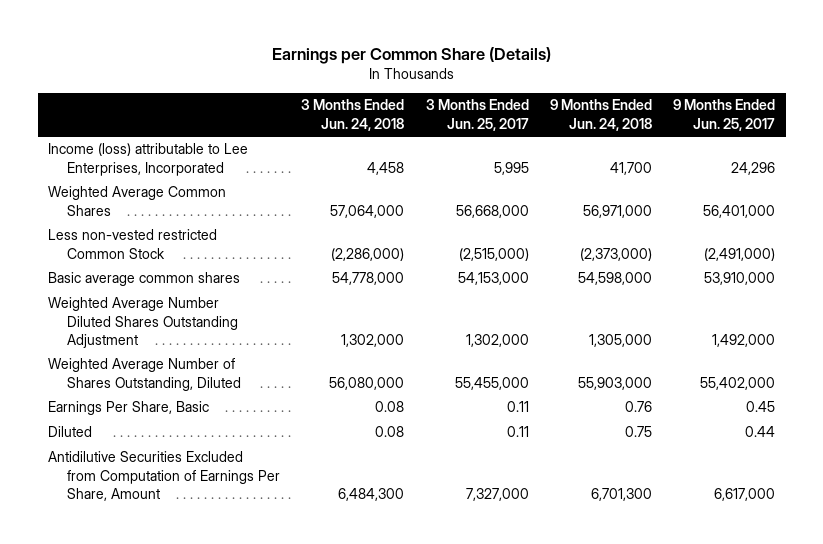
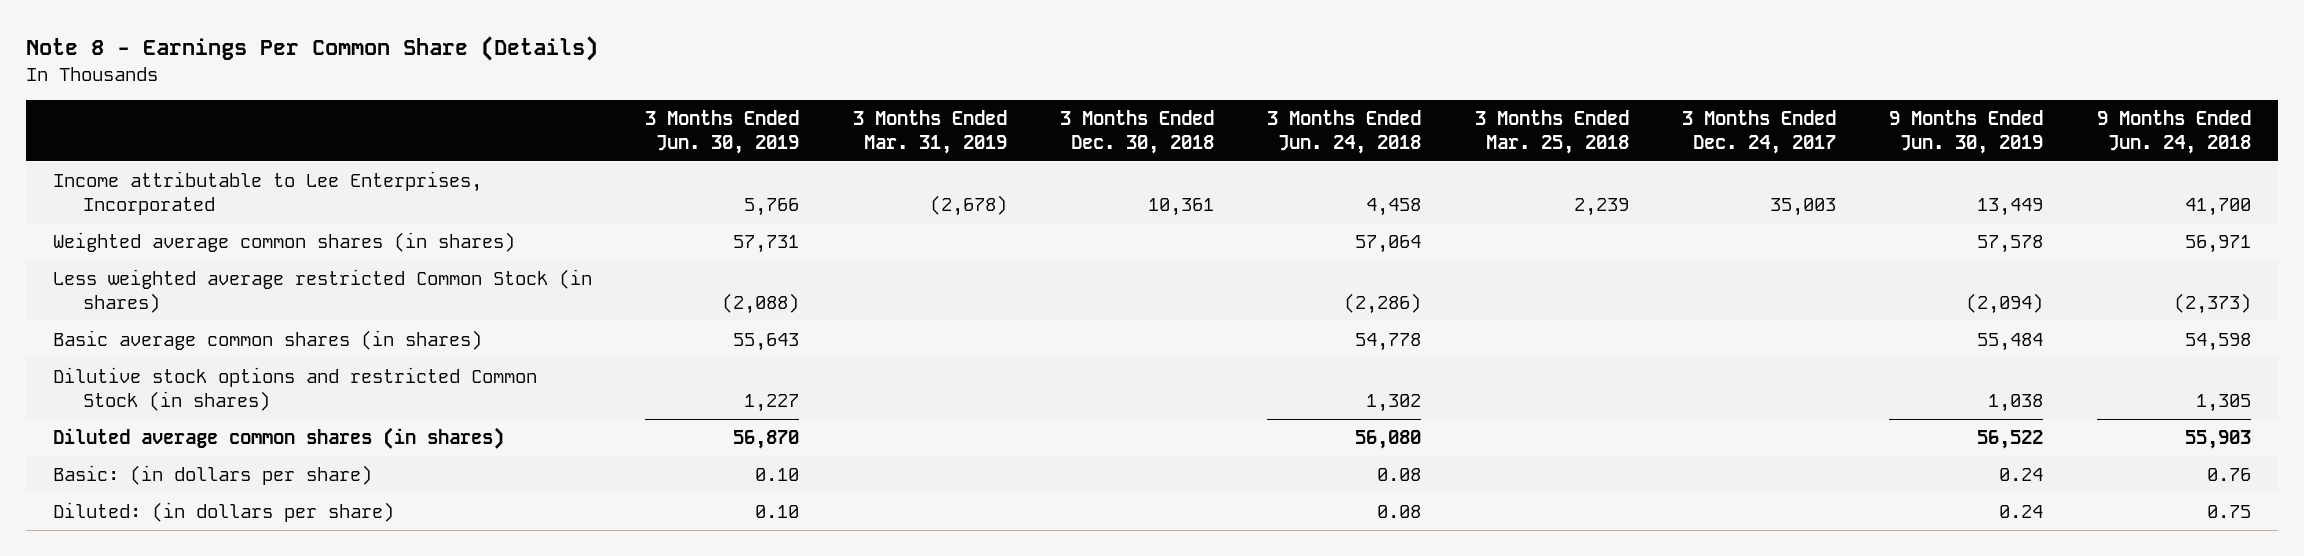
- Earnings per Common Share (Details)
+ Note 8 - Earnings Per Common Share (Details)
- | 3 Months Ended Jun. 24, 2018 | 3 Months Ended Jun. 25, 2017 | 9 Months Ended Jun. 24, 2018 | 9 Months Ended Jun. 25, 2017
+ | 3 Months Ended Jun. 30, 2019 | 3 Months Ended Mar. 31, 2019 | 3 Months Ended Dec. 30, 2018 | 3 Months Ended Jun. 24, 2018 | 3 Months Ended Mar. 25, 2018 | 3 Months Ended Dec. 24, 2017 | 9 Months Ended Jun. 30, 2019 | 9 Months Ended Jun. 24, 2018
- Income (loss) attributable to Lee Enterprises, Incorporated | 4,458 | 5,995 | 41,700 | 24,296
- Weighted Average Common Shares | 57,064,000 | 56,668,000 | 56,971,000 | 56,401,000
- Less non-vested restricted Common Stock | (2,286,000) | (2,515,000) | (2,373,000) | (2,491,000)
- Basic average common shares | 54,778,000 | 54,153,000 | 54,598,000 | 53,910,000
- Weighted Average Number Diluted Shares Outstanding Adjustment | 1,302,000 | 1,302,000 | 1,305,000 | 1,492,000
- Weighted Average Number of Shares Outstanding, Diluted | 56,080,000 | 55,455,000 | 55,903,000 | 55,402,000
- Earnings Per Share, Basic | 0.08 | 0.11 | 0.76 | 0.45
- Diluted | 0.08 | 0.11 | 0.75 | 0.44
- Antidilutive Securities Excluded from Computation of Earnings Per Share, Amount | 6,484,300 | 7,327,000 | 6,701,300 | 6,617,000
+ Income attributable to Lee Enterprises, Incorporated | 5,766 | (2,678) | 10,361 | 4,458 | 2,239 | 35,003 | 13,449 | 41,700
+ Weighted average common shares (in shares) | 57,731 | | | 57,064 | | | 57,578 | 56,971
+ Less weighted average restricted Common Stock (in shares) | (2,088) | | | (2,286) | | | (2,094) | (2,373)
+ Basic average common shares (in shares) | 55,643 | | | 54,778 | | | 55,484 | 54,598
+ Dilutive stock options and restricted Common Stock (in shares) | 1,227 | | | 1,302 | | | 1,038 | 1,305
+ Diluted average common shares (in shares) | 56,870 | | | 56,080 | | | 56,522 | 55,903
+ Basic: (in dollars per share) | 0.10 | | | 0.08 | | | 0.24 | 0.76
+ Diluted: (in dollars per share) | 0.10 | | | 0.08 | | | 0.24 | 0.75

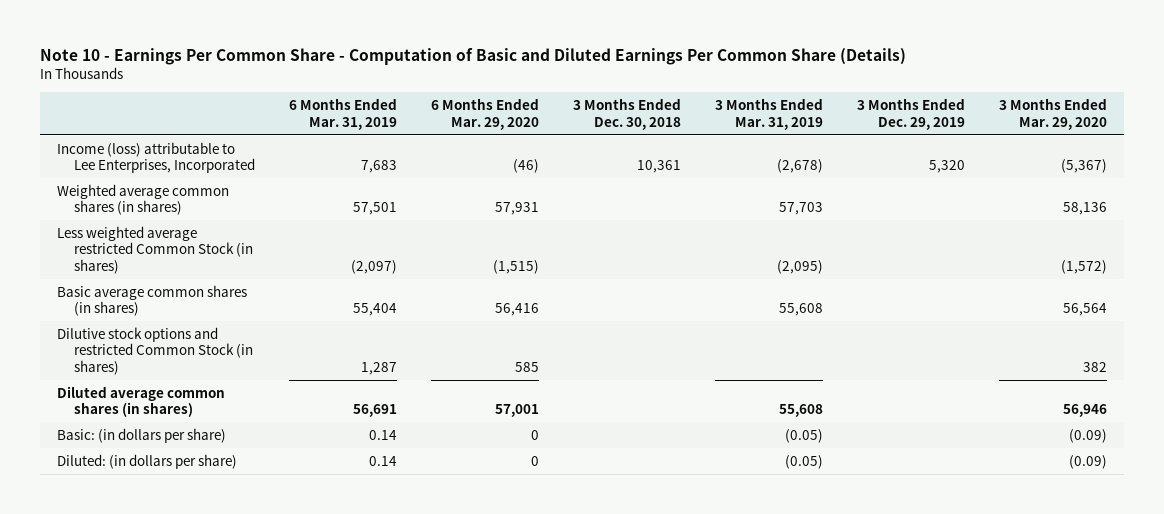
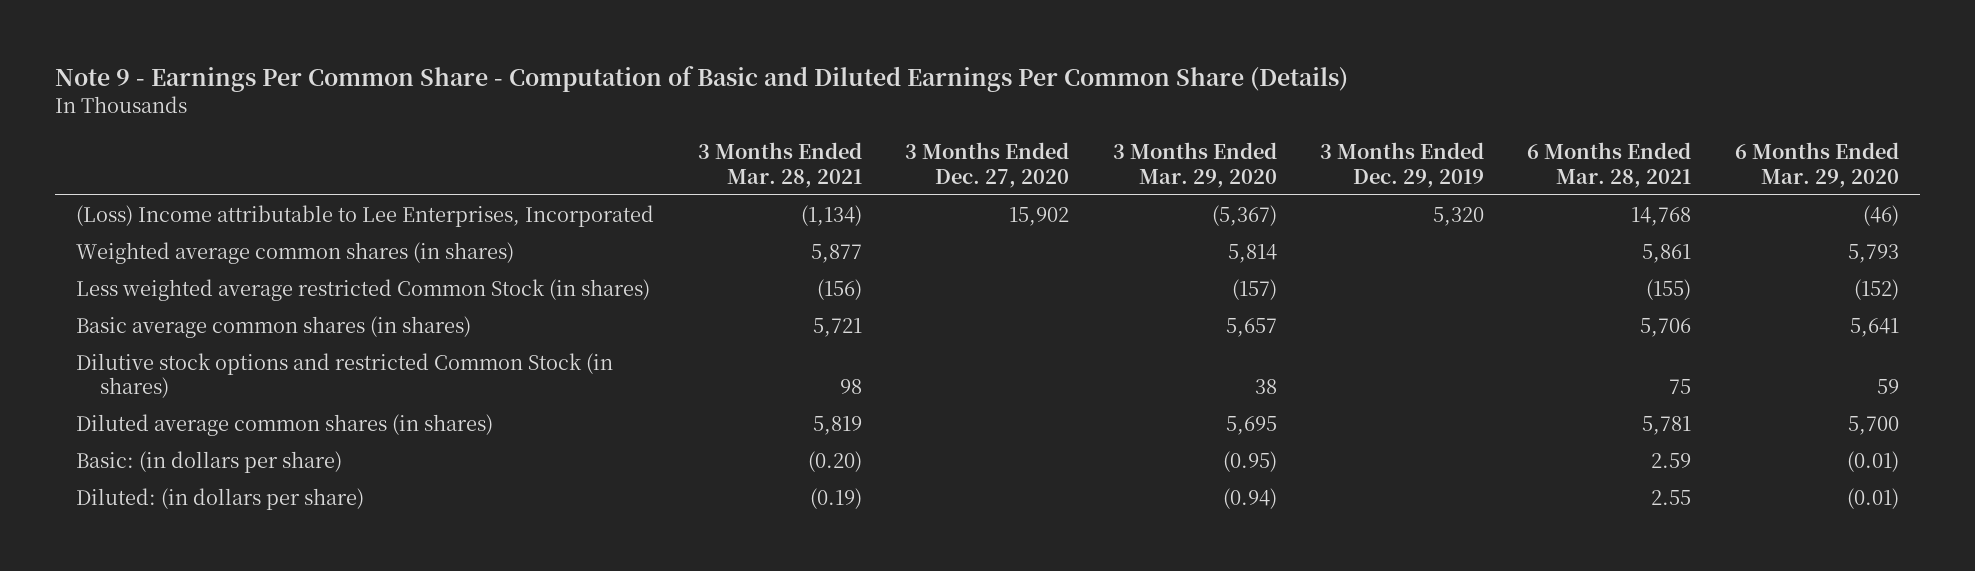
- Note 10 - Earnings Per Common Share - Computation of Basic and Diluted Earnings Per Common Share (Details)
+ Note 9 - Earnings Per Common Share - Computation of Basic and Diluted Earnings Per Common Share (Details)
- | 6 Months Ended Mar. 31, 2019 | 6 Months Ended Mar. 29, 2020 | 3 Months Ended Dec. 30, 2018 | 3 Months Ended Mar. 31, 2019 | 3 Months Ended Dec. 29, 2019 | 3 Months Ended Mar. 29, 2020
+ | 3 Months Ended Mar. 28, 2021 | 3 Months Ended Dec. 27, 2020 | 3 Months Ended Mar. 29, 2020 | 3 Months Ended Dec. 29, 2019 | 6 Months Ended Mar. 28, 2021 | 6 Months Ended Mar. 29, 2020
- Income (loss) attributable to Lee Enterprises, Incorporated | 7,683 | (46) | 10,361 | (2,678) | 5,320 | (5,367)
- Weighted average common shares (in shares) | 57,501 | 57,931 | | 57,703 | | 58,136
- Less weighted average restricted Common Stock (in shares) | (2,097) | (1,515) | | (2,095) | | (1,572)
- Basic average common shares (in shares) | 55,404 | 56,416 | | 55,608 | | 56,564
- Dilutive stock options and restricted Common Stock (in shares) | 1,287 | 585 | | | | 382
- Diluted average common shares (in shares) | 56,691 | 57,001 | | 55,608 | | 56,946
- Basic: (in dollars per share) | 0.14 | 0 | | (0.05) | | (0.09)
- Diluted: (in dollars per share) | 0.14 | 0 | | (0.05) | | (0.09)
+ (Loss) Income attributable to Lee Enterprises, Incorporated | (1,134) | 15,902 | (5,367) | 5,320 | 14,768 | (46)
+ Weighted average common shares (in shares) | 5,877 | | 5,814 | | 5,861 | 5,793
+ Less weighted average restricted Common Stock (in shares) | (156) | | (157) | | (155) | (152)
+ Basic average common shares (in shares) | 5,721 | | 5,657 | | 5,706 | 5,641
+ Dilutive stock options and restricted Common Stock (in shares) | 98 | | 38 | | 75 | 59
+ Diluted average common shares (in shares) | 5,819 | | 5,695 | | 5,781 | 5,700
+ Basic: (in dollars per share) | (0.20) | | (0.95) | | 2.59 | (0.01)
+ Diluted: (in dollars per share) | (0.19) | | (0.94) | | 2.55 | (0.01)

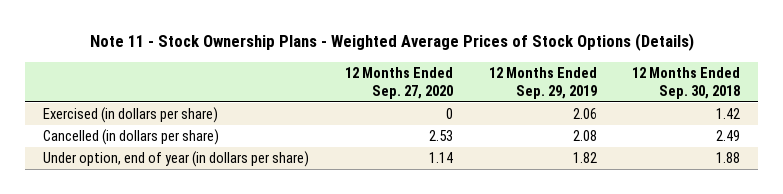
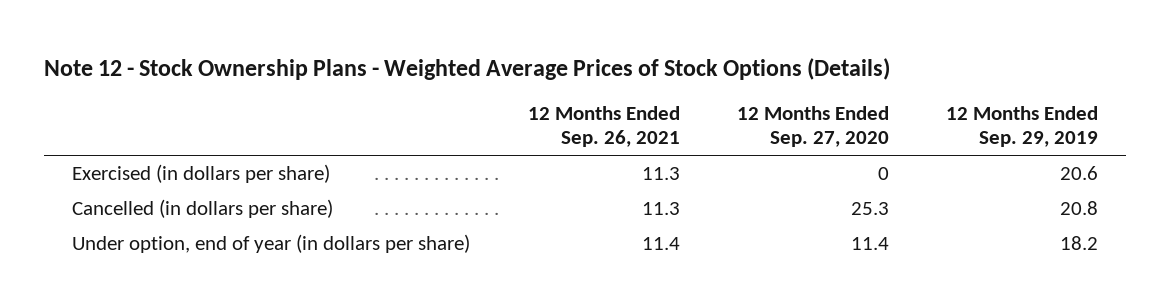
- Note 11 - Stock Ownership Plans - Weighted Average Prices of Stock Options (Details)
+ Note 12 - Stock Ownership Plans - Weighted Average Prices of Stock Options (Details)
- | 12 Months Ended Sep. 27, 2020 | 12 Months Ended Sep. 29, 2019 | 12 Months Ended Sep. 30, 2018
+ | 12 Months Ended Sep. 26, 2021 | 12 Months Ended Sep. 27, 2020 | 12 Months Ended Sep. 29, 2019
- Exercised (in dollars per share) | 0 | 2.06 | 1.42
- Cancelled (in dollars per share) | 2.53 | 2.08 | 2.49
- Under option, end of year (in dollars per share) | 1.14 | 1.82 | 1.88
+ Exercised (in dollars per share) | 11.3 | 0 | 20.6
+ Cancelled (in dollars per share) | 11.3 | 25.3 | 20.8
+ Under option, end of year (in dollars per share) | 11.4 | 11.4 | 18.2

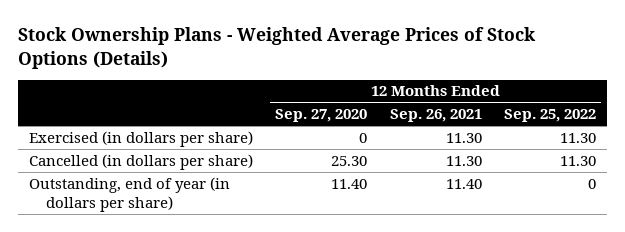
- Note 12 - Stock Ownership Plans - Weighted Average Prices of Stock Options (Details)
+ Stock Ownership Plans - Weighted Average Prices of Stock Options (Details)
- | 12 Months Ended Sep. 26, 2021 | 12 Months Ended Sep. 27, 2020 | 12 Months Ended Sep. 29, 2019
+ | 12 Months Ended Sep. 27, 2020 | 12 Months Ended Sep. 26, 2021 | 12 Months Ended Sep. 25, 2022
- Exercised (in dollars per share) | 11.3 | 0 | 20.6
- Cancelled (in dollars per share) | 11.3 | 25.3 | 20.8
- Under option, end of year (in dollars per share) | 11.4 | 11.4 | 18.2
+ Exercised (in dollars per share) | 0 | 11.30 | 11.30
+ Cancelled (in dollars per share) | 25.30 | 11.30 | 11.30
+ Outstanding, end of year (in dollars per share) | 11.40 | 11.40 | 0

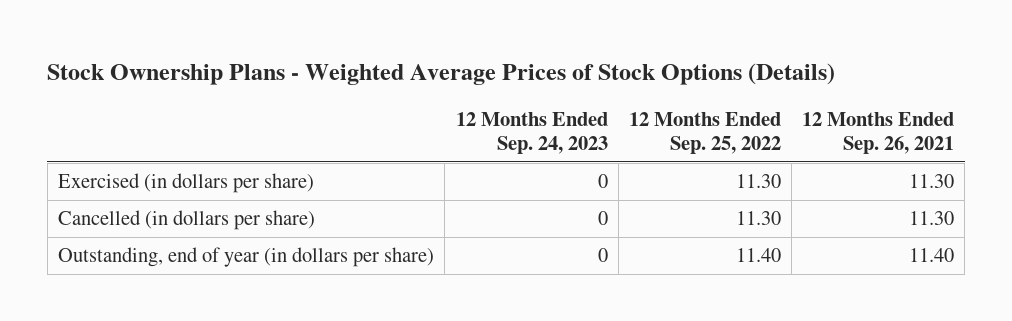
- | 12 Months Ended Sep. 27, 2020 | 12 Months Ended Sep. 26, 2021 | 12 Months Ended Sep. 25, 2022
+ | 12 Months Ended Sep. 24, 2023 | 12 Months Ended Sep. 25, 2022 | 12 Months Ended Sep. 26, 2021
- Outstanding, end of year (in dollars per share) | 11.40 | 11.40 | 0
+ Outstanding, end of year (in dollars per share) | 0 | 11.40 | 11.40

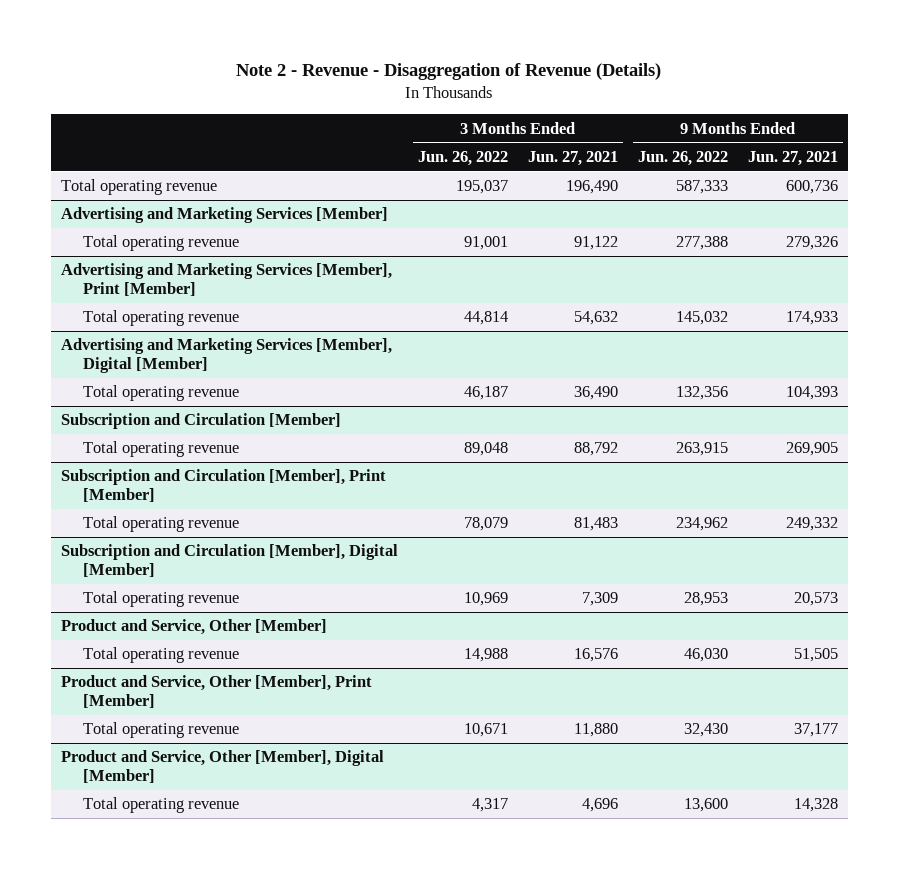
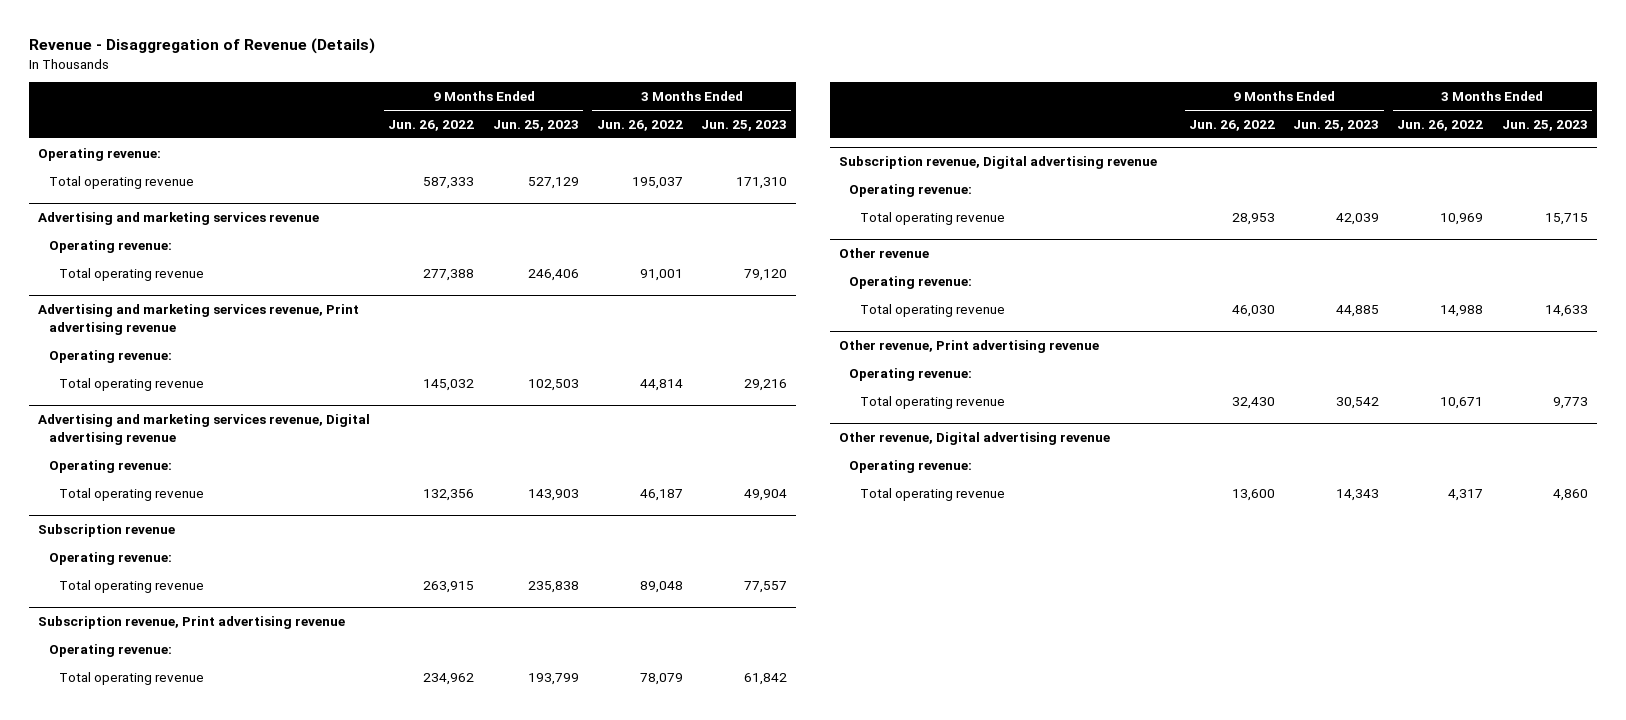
- Note 2 - Revenue - Disaggregation of Revenue (Details)
+ Revenue - Disaggregation of Revenue (Details)
- | 3 Months Ended Jun. 26, 2022 | 3 Months Ended Jun. 27, 2021 | 9 Months Ended Jun. 26, 2022 | 9 Months Ended Jun. 27, 2021
+ | 9 Months Ended Jun. 26, 2022 | 9 Months Ended Jun. 25, 2023 | 3 Months Ended Jun. 26, 2022 | 3 Months Ended Jun. 25, 2023
+ Operating revenue:
- Advertising and Marketing Services [Member]
+ Advertising and marketing services revenue
+ Operating revenue:
- Advertising and Marketing Services [Member], Print [Member]
+ Advertising and marketing services revenue, Print advertising revenue
+ Operating revenue:
- Advertising and Marketing Services [Member], Digital [Member]
+ Advertising and marketing services revenue, Digital advertising revenue
+ Operating revenue:
- Subscription and Circulation [Member]
+ Subscription revenue
+ Operating revenue:
- Subscription and Circulation [Member], Print [Member]
+ Subscription revenue, Print advertising revenue
+ Operating revenue:
- Subscription and Circulation [Member], Digital [Member]
+ Subscription revenue, Digital advertising revenue
+ Operating revenue:
- Product and Service, Other [Member]
+ Other revenue
+ Operating revenue:
- Product and Service, Other [Member], Print [Member]
+ Other revenue, Print advertising revenue
+ Operating revenue:
- Product and Service, Other [Member], Digital [Member]
+ Other revenue, Digital advertising revenue
+ Operating revenue:

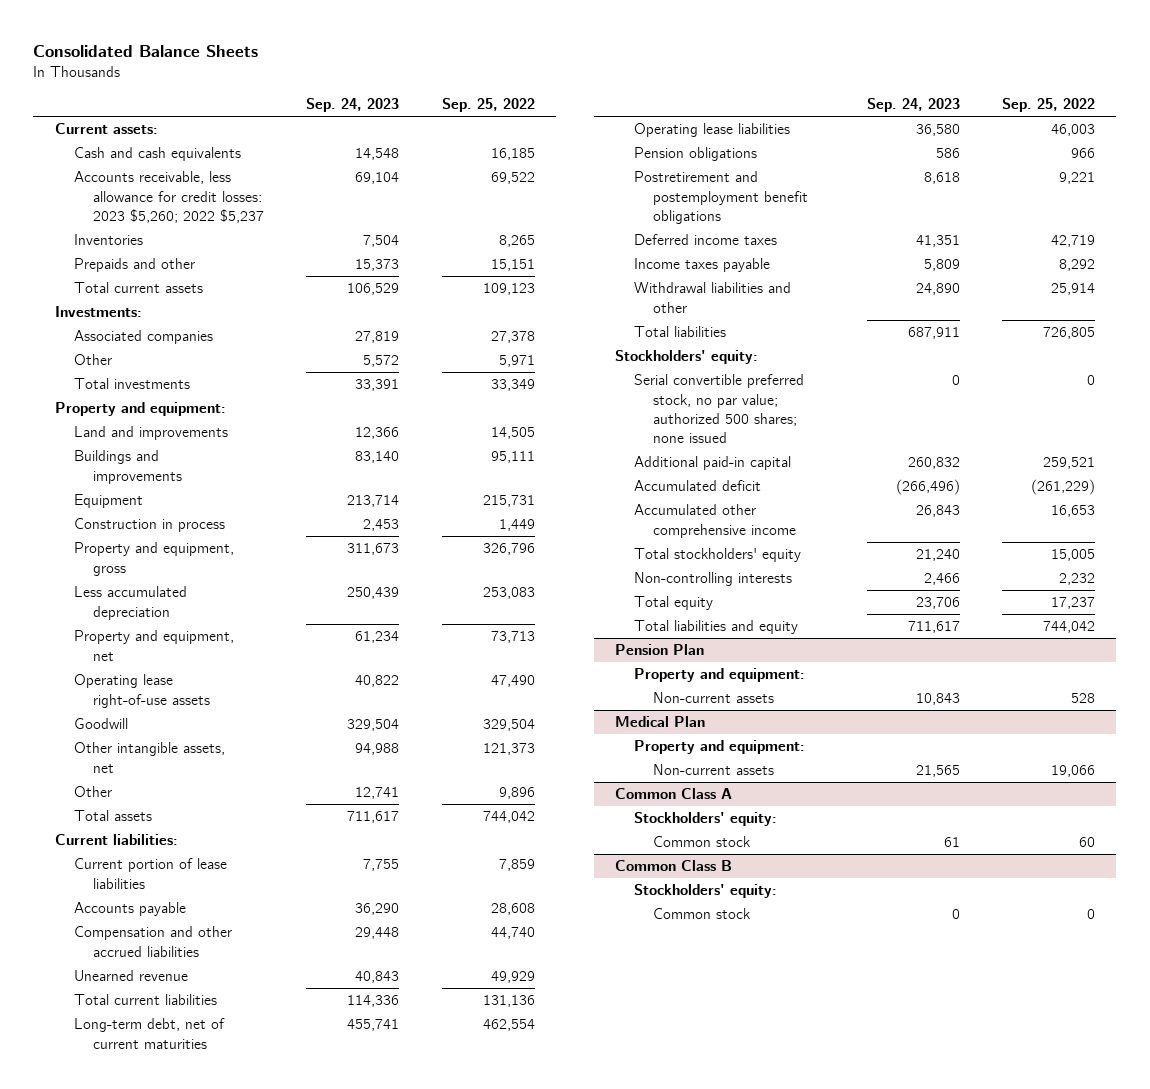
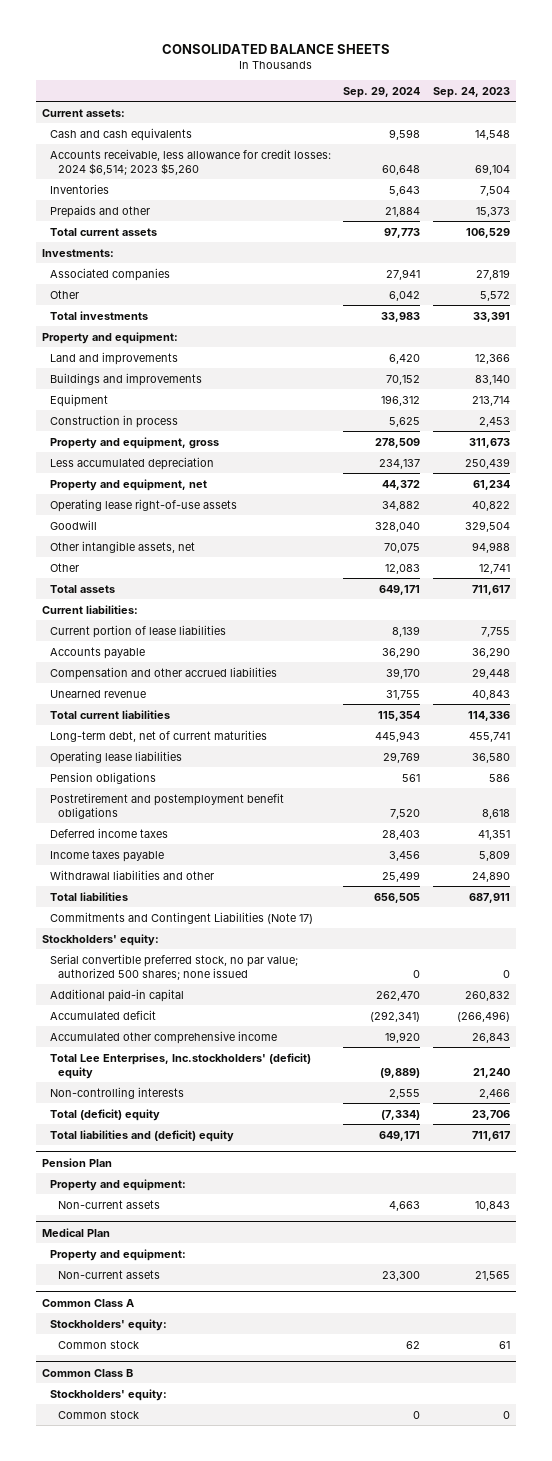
- Consolidated Balance Sheets
+ CONSOLIDATED BALANCE SHEETS
- | Sep. 24, 2023 | Sep. 25, 2022
+ | Sep. 29, 2024 | Sep. 24, 2023
- Accounts receivable, less allowance for credit losses: 2023 $5,260; 2022 $5,237 | 69,104 | 69,522
+ Accounts receivable, less allowance for credit losses: 2024 $6,514; 2023 $5,260 | 60,648 | 69,104
+ Commitments and Contingent Liabilities (Note 17)
- Total stockholders' equity | 21,240 | 15,005
+ Total Lee Enterprises, Inc.stockholders' (deficit) equity | (9,889) | 21,240
- Total equity | 23,706 | 17,237
- Total liabilities and equity | 711,617 | 744,042
+ Total (deficit) equity | (7,334) | 23,706
+ Total liabilities and (deficit) equity | 649,171 | 711,617

